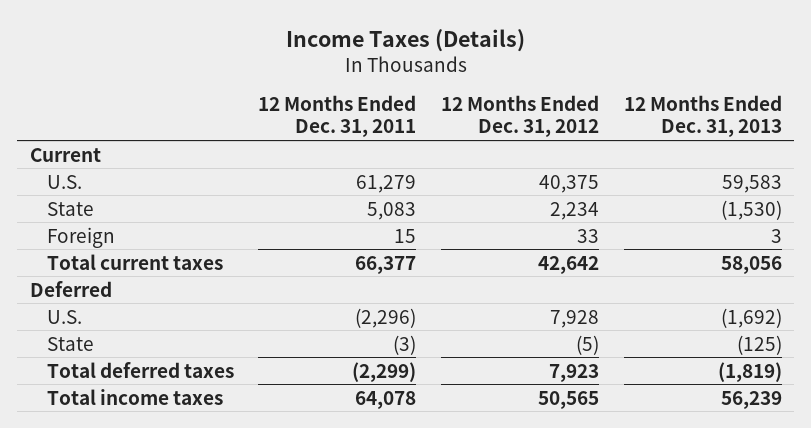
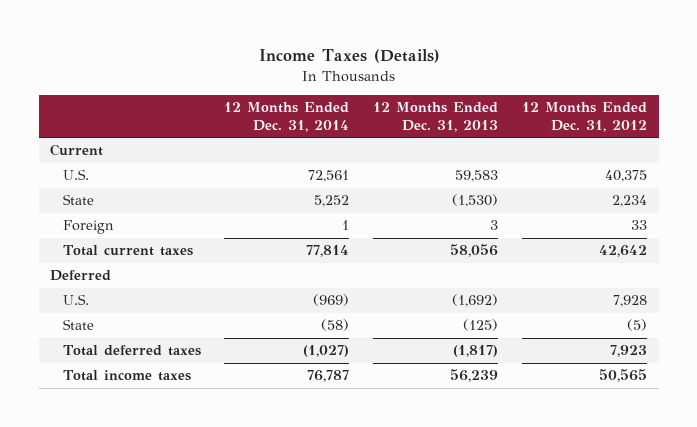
- | 12 Months Ended Dec. 31, 2011 | 12 Months Ended Dec. 31, 2012 | 12 Months Ended Dec. 31, 2013
+ | 12 Months Ended Dec. 31, 2014 | 12 Months Ended Dec. 31, 2013 | 12 Months Ended Dec. 31, 2012
- Total deferred taxes | (2,299) | 7,923 | (1,819)
+ Total deferred taxes | (1,027) | (1,817) | 7,923

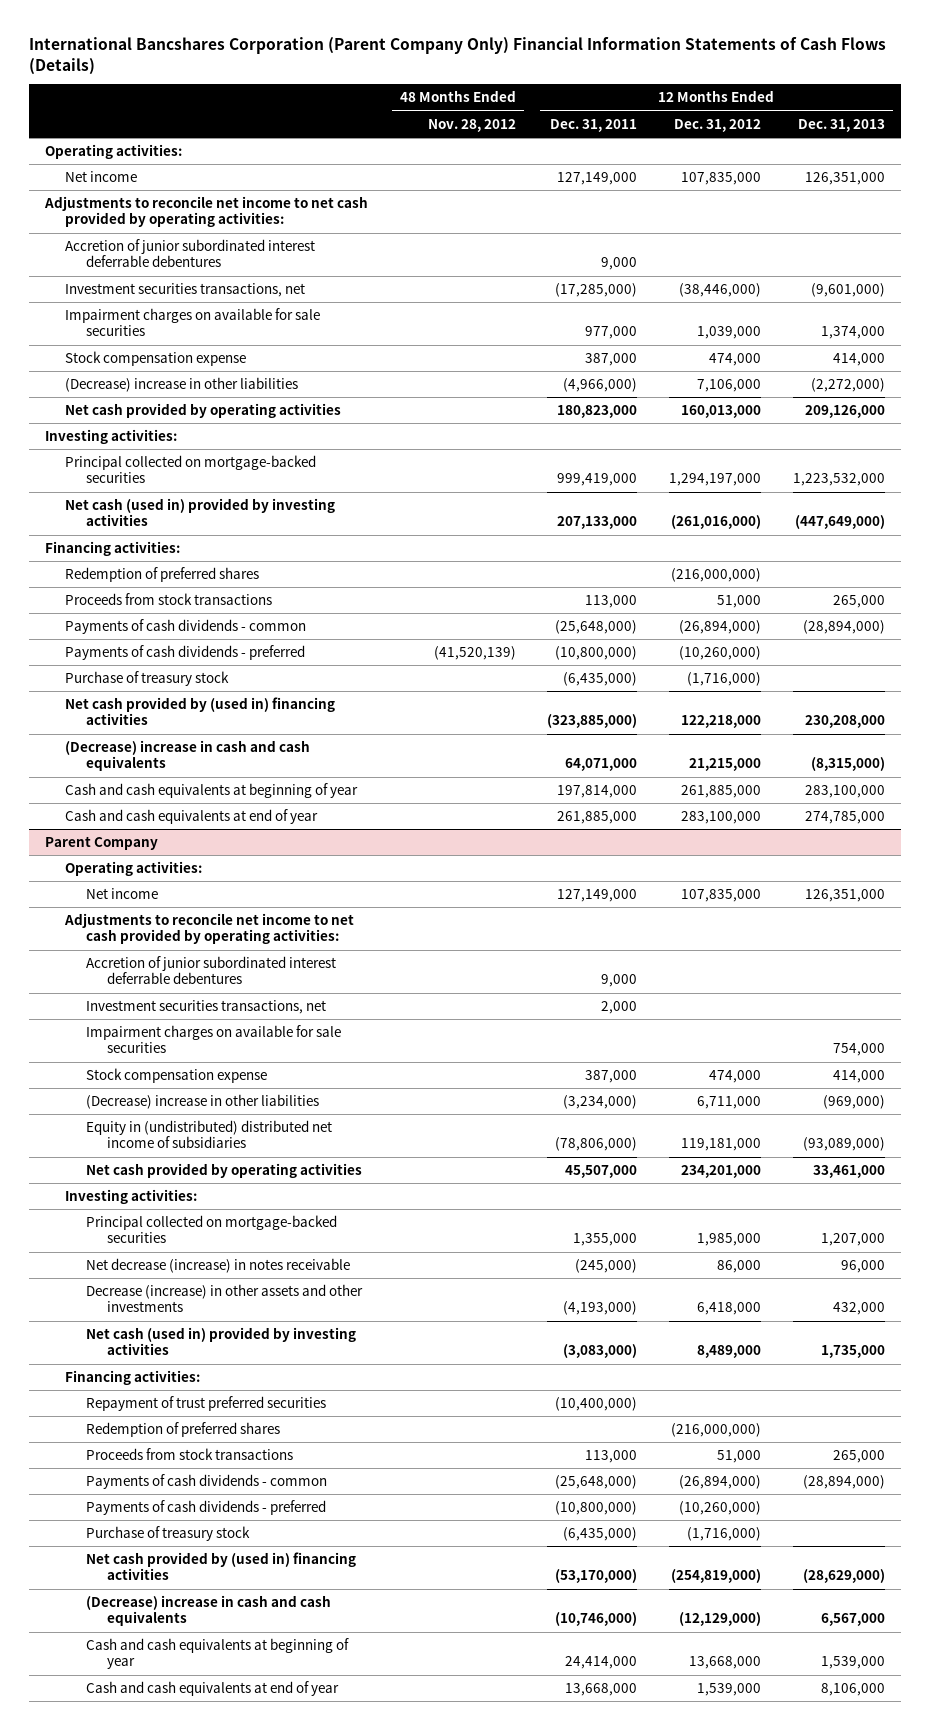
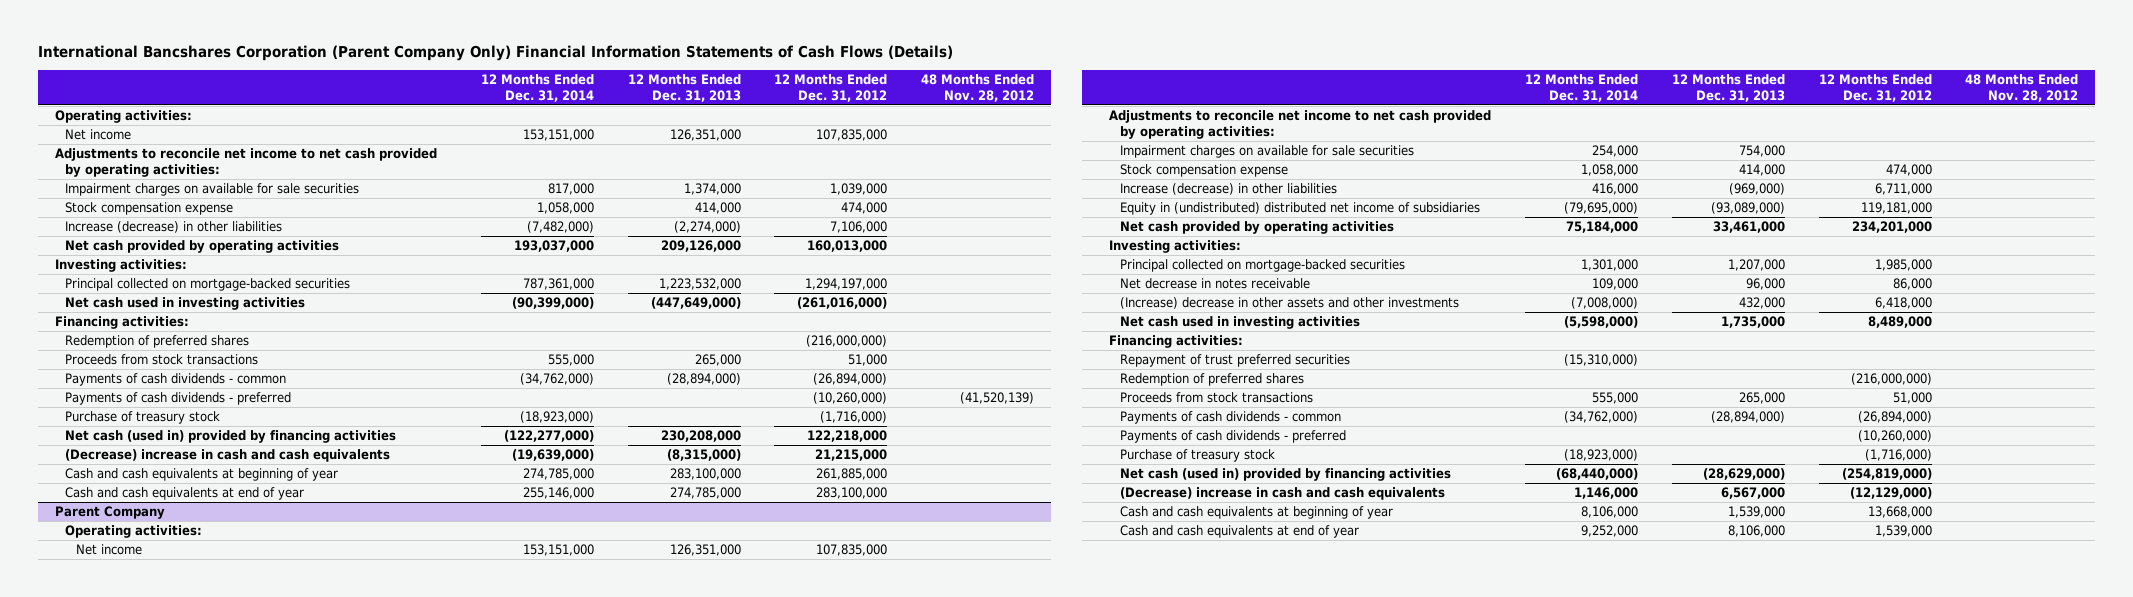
- | 48 Months Ended Nov. 28, 2012 | 12 Months Ended Dec. 31, 2011 | 12 Months Ended Dec. 31, 2012 | 12 Months Ended Dec. 31, 2013
+ | 12 Months Ended Dec. 31, 2014 | 12 Months Ended Dec. 31, 2013 | 12 Months Ended Dec. 31, 2012 | 48 Months Ended Nov. 28, 2012
- Accretion of junior subordinated interest deferrable debentures | | 9,000 | |
- Investment securities transactions, net | | (17,285,000) | (38,446,000) | (9,601,000)
- (Decrease) increase in other liabilities | | (4,966,000) | 7,106,000 | (2,272,000)
+ Increase (decrease) in other liabilities | (7,482,000) | (2,274,000) | 7,106,000 |
- Net cash (used in) provided by investing activities | | 207,133,000 | (261,016,000) | (447,649,000)
+ Net cash used in investing activities | (90,399,000) | (447,649,000) | (261,016,000) |
- Net cash provided by (used in) financing activities | | (323,885,000) | 122,218,000 | 230,208,000
+ Net cash (used in) provided by financing activities | (122,277,000) | 230,208,000 | 122,218,000 |
@ Parent Company
- Accretion of junior subordinated interest deferrable debentures | | 9,000 | |
- Investment securities transactions, net | | 2,000 | |
- (Decrease) increase in other liabilities | | (3,234,000) | 6,711,000 | (969,000)
+ Increase (decrease) in other liabilities | 416,000 | (969,000) | 6,711,000 |
- Net decrease (increase) in notes receivable | | (245,000) | 86,000 | 96,000
- Decrease (increase) in other assets and other investments | | (4,193,000) | 6,418,000 | 432,000
- Net cash (used in) provided by investing activities | | (3,083,000) | 8,489,000 | 1,735,000
+ Net decrease in notes receivable | 109,000 | 96,000 | 86,000 |
+ (Increase) decrease in other assets and other investments | (7,008,000) | 432,000 | 6,418,000 |
+ Net cash used in investing activities | (5,598,000) | 1,735,000 | 8,489,000 |
- Net cash provided by (used in) financing activities | | (53,170,000) | (254,819,000) | (28,629,000)
+ Net cash (used in) provided by financing activities | (68,440,000) | (28,629,000) | (254,819,000) |

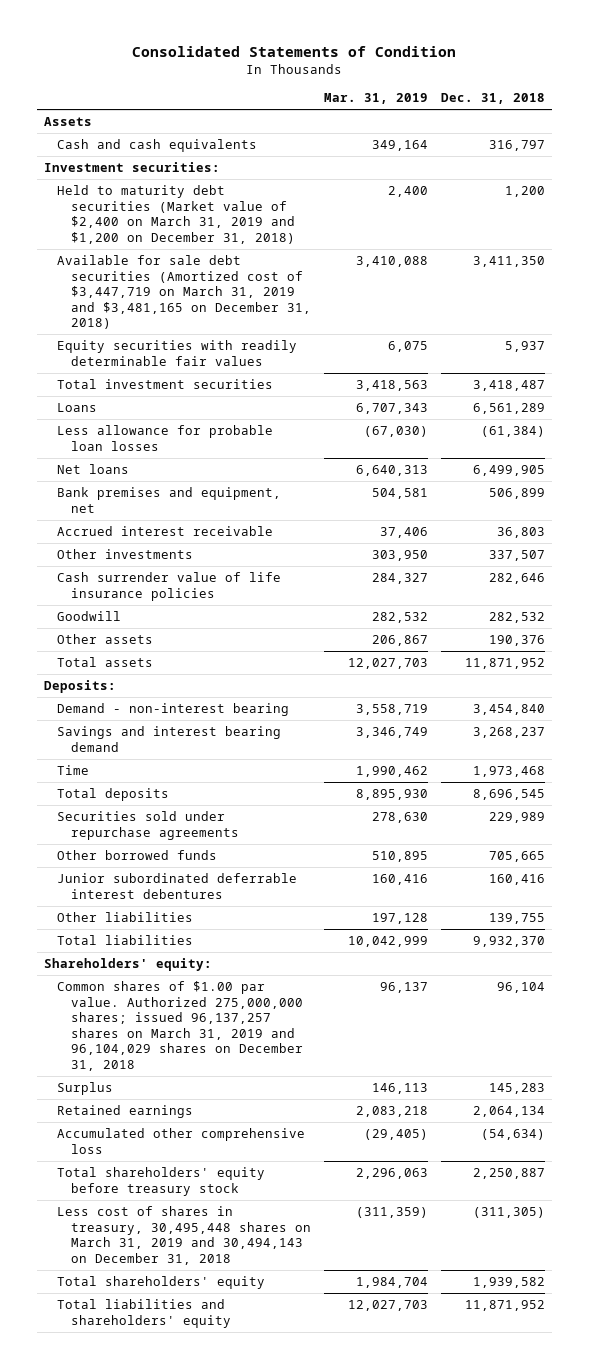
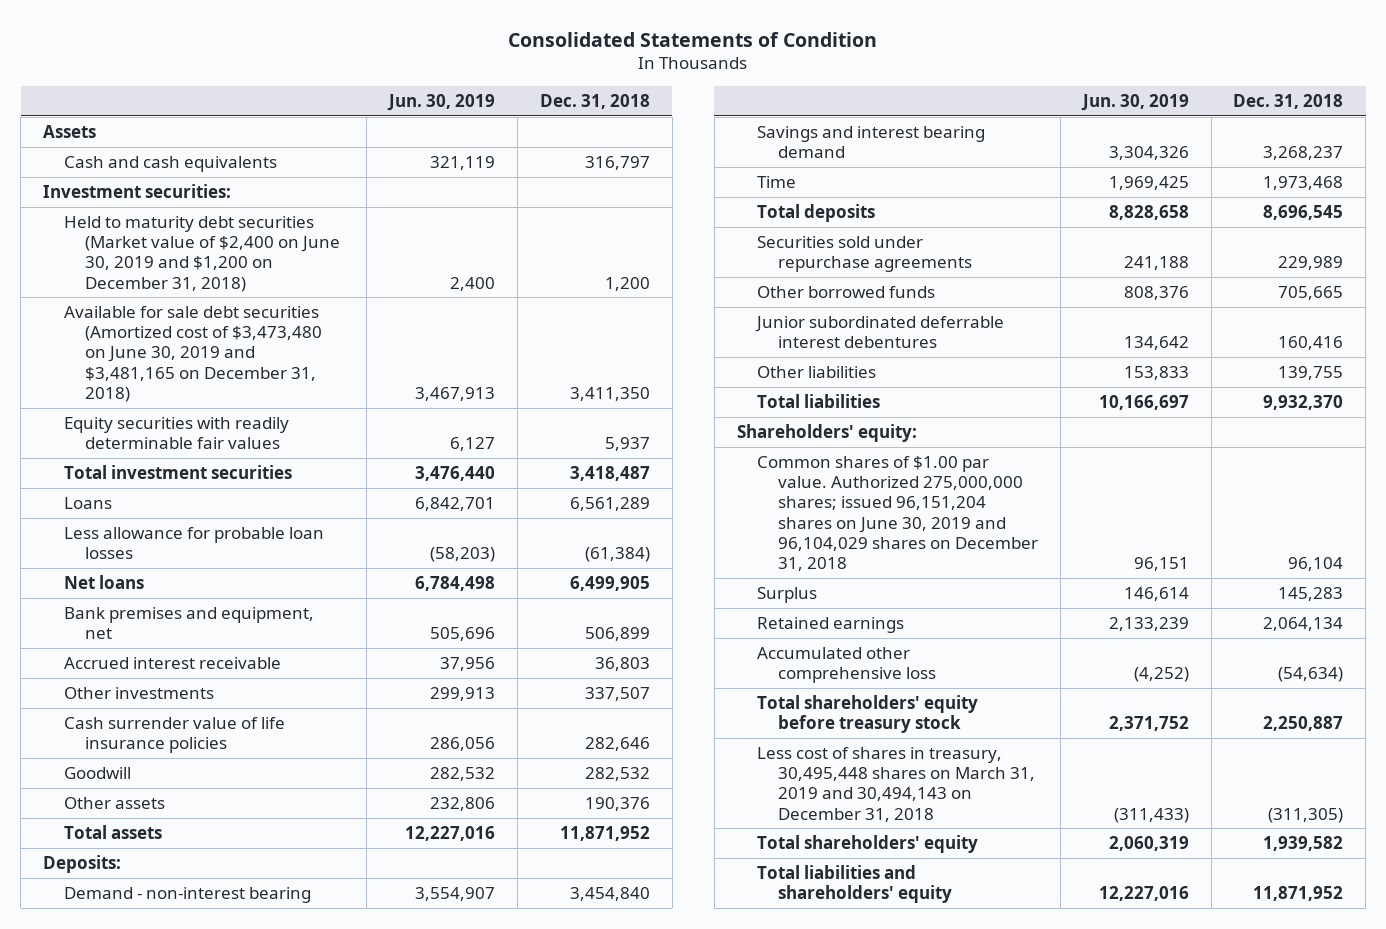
- | Mar. 31, 2019 | Dec. 31, 2018
+ | Jun. 30, 2019 | Dec. 31, 2018
- Held to maturity debt securities (Market value of $2,400 on March 31, 2019 and $1,200 on December 31, 2018) | 2,400 | 1,200
- Available for sale debt securities (Amortized cost of $3,447,719 on March 31, 2019 and $3,481,165 on December 31, 2018) | 3,410,088 | 3,411,350
+ Held to maturity debt securities (Market value of $2,400 on June 30, 2019 and $1,200 on December 31, 2018) | 2,400 | 1,200
+ Available for sale debt securities (Amortized cost of $3,473,480 on June 30, 2019 and $3,481,165 on December 31, 2018) | 3,467,913 | 3,411,350
- Common shares of $1.00 par value. Authorized 275,000,000 shares; issued 96,137,257 shares on March 31, 2019 and 96,104,029 shares on December 31, 2018 | 96,137 | 96,104
+ Common shares of $1.00 par value. Authorized 275,000,000 shares; issued 96,151,204 shares on June 30, 2019 and 96,104,029 shares on December 31, 2018 | 96,151 | 96,104

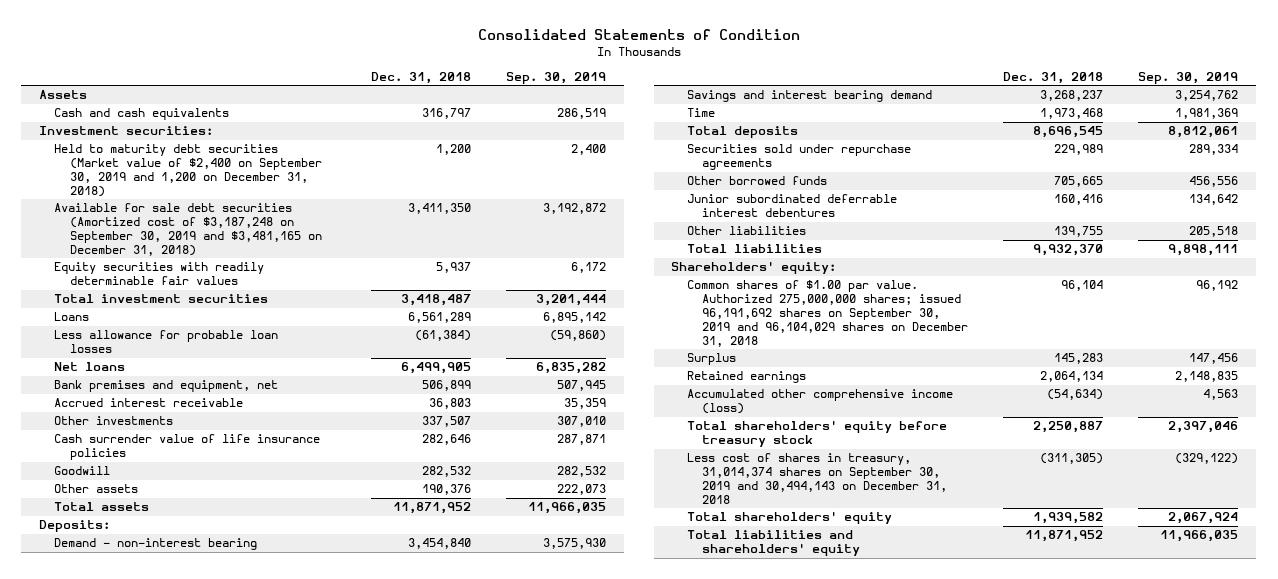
- | Jun. 30, 2019 | Dec. 31, 2018
+ | Dec. 31, 2018 | Sep. 30, 2019
- Held to maturity debt securities (Market value of $2,400 on June 30, 2019 and $1,200 on December 31, 2018) | 2,400 | 1,200
- Available for sale debt securities (Amortized cost of $3,473,480 on June 30, 2019 and $3,481,165 on December 31, 2018) | 3,467,913 | 3,411,350
+ Held to maturity debt securities (Market value of $2,400 on September 30, 2019 and 1,200 on December 31, 2018) | 1,200 | 2,400
+ Available for sale debt securities (Amortized cost of $3,187,248 on September 30, 2019 and $3,481,165 on December 31, 2018) | 3,411,350 | 3,192,872
- Common shares of $1.00 par value. Authorized 275,000,000 shares; issued 96,151,204 shares on June 30, 2019 and 96,104,029 shares on December 31, 2018 | 96,151 | 96,104
+ Common shares of $1.00 par value. Authorized 275,000,000 shares; issued 96,191,692 shares on September 30, 2019 and 96,104,029 shares on December 31, 2018 | 96,104 | 96,192
- Accumulated other comprehensive loss | (4,252) | (54,634)
+ Accumulated other comprehensive income (loss) | (54,634) | 4,563
- Less cost of shares in treasury, 30,495,448 shares on March 31, 2019 and 30,494,143 on December 31, 2018 | (311,433) | (311,305)
+ Less cost of shares in treasury, 31,014,374 shares on September 30, 2019 and 30,494,143 on December 31, 2018 | (311,305) | (329,122)

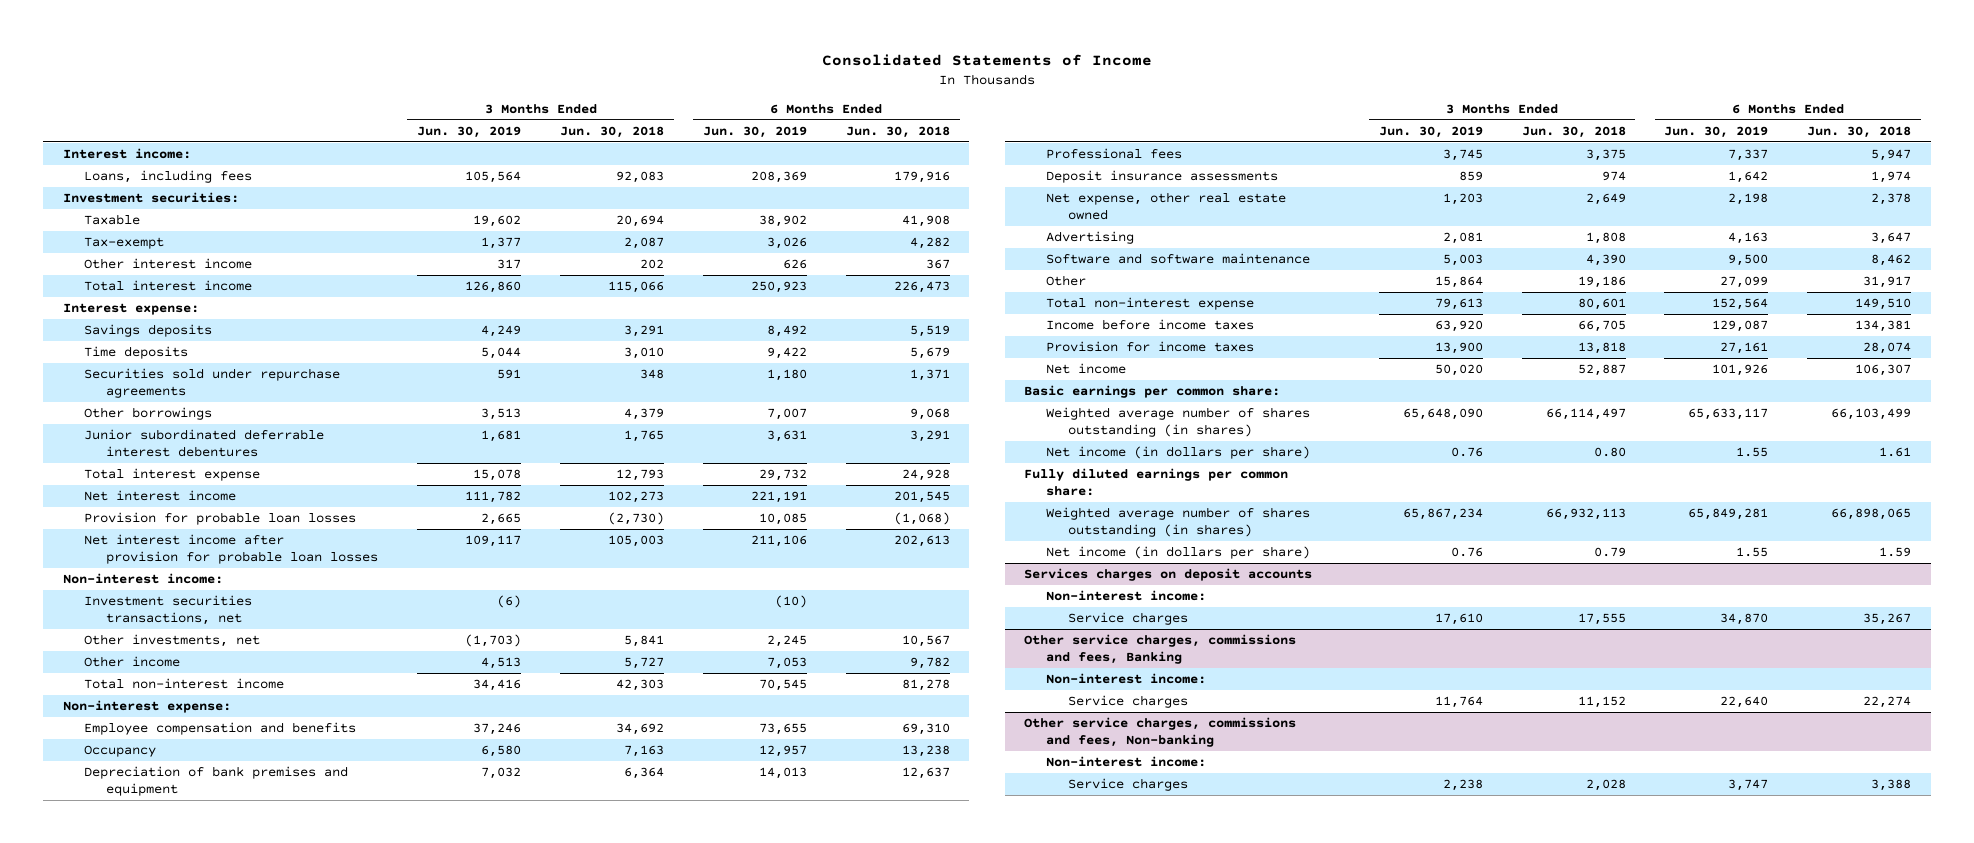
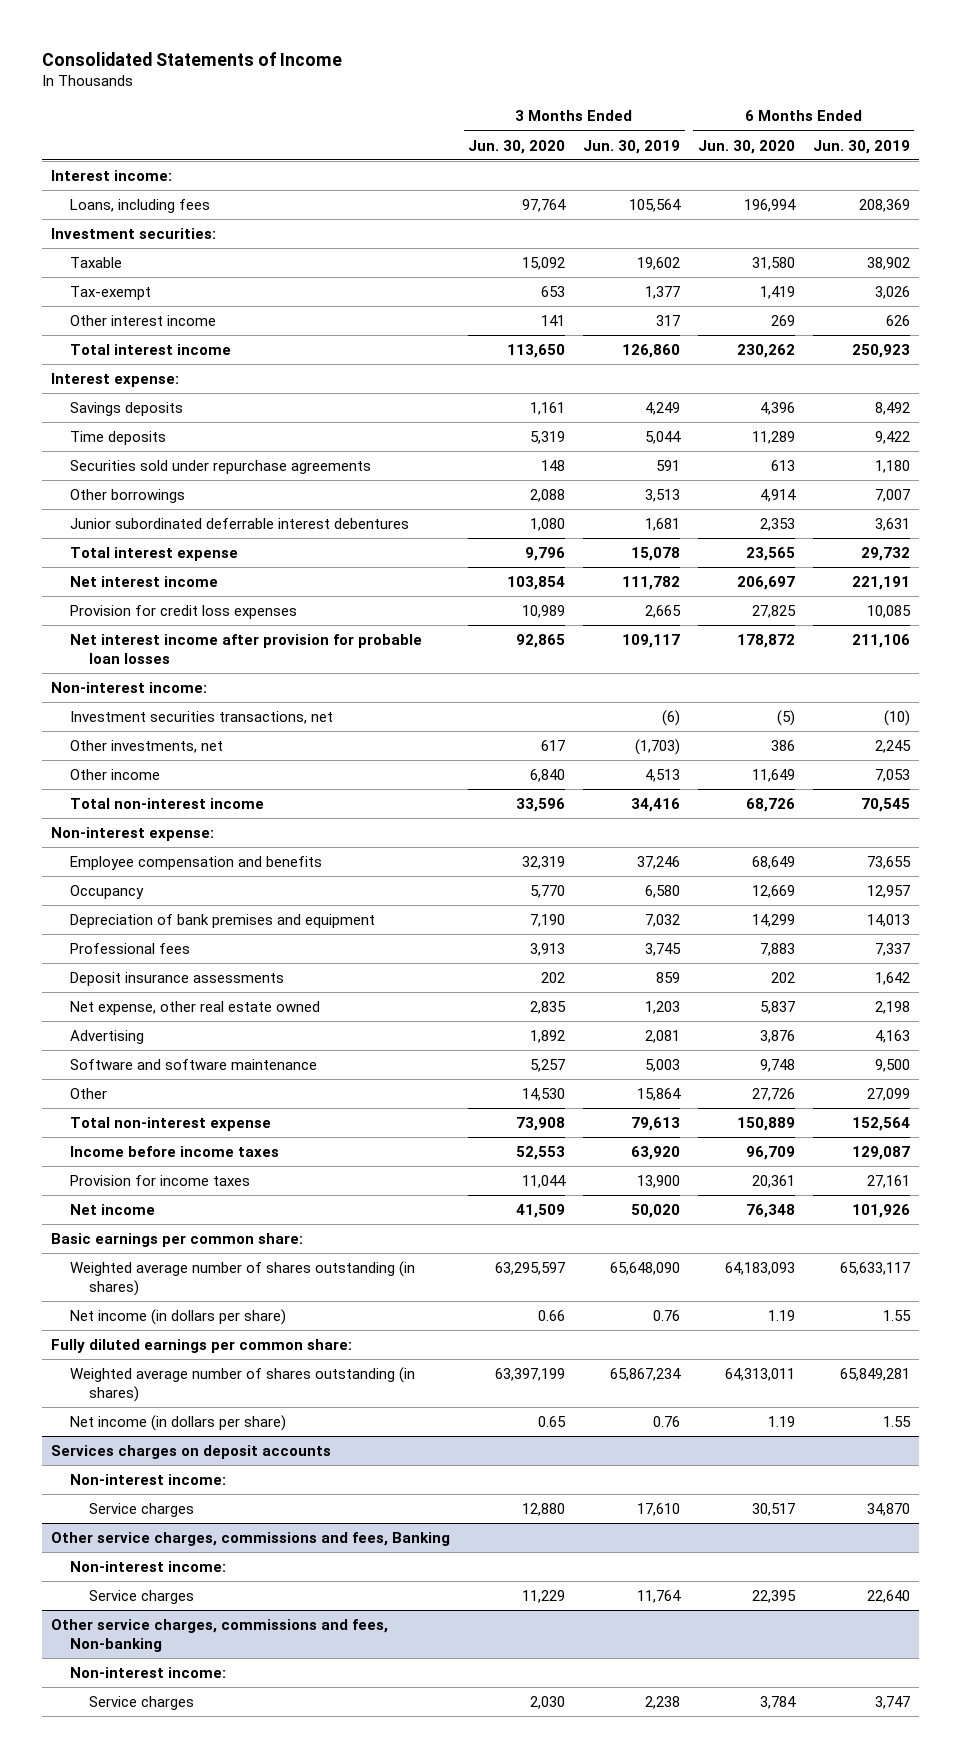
- | 3 Months Ended Jun. 30, 2019 | 3 Months Ended Jun. 30, 2018 | 6 Months Ended Jun. 30, 2019 | 6 Months Ended Jun. 30, 2018
+ | 3 Months Ended Jun. 30, 2020 | 3 Months Ended Jun. 30, 2019 | 6 Months Ended Jun. 30, 2020 | 6 Months Ended Jun. 30, 2019
- Provision for probable loan losses | 2,665 | (2,730) | 10,085 | (1,068)
+ Provision for credit loss expenses | 10,989 | 2,665 | 27,825 | 10,085

